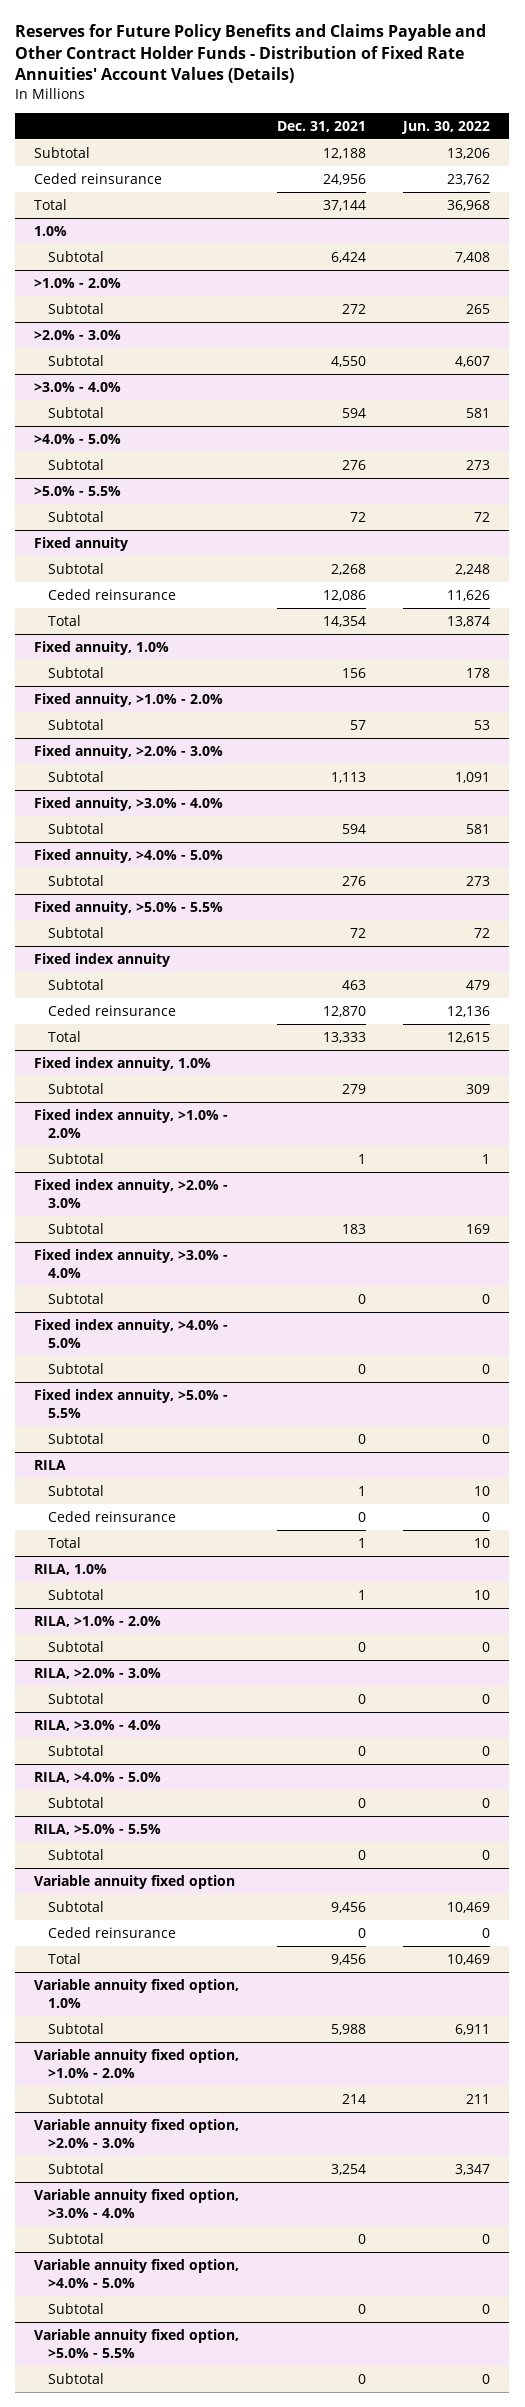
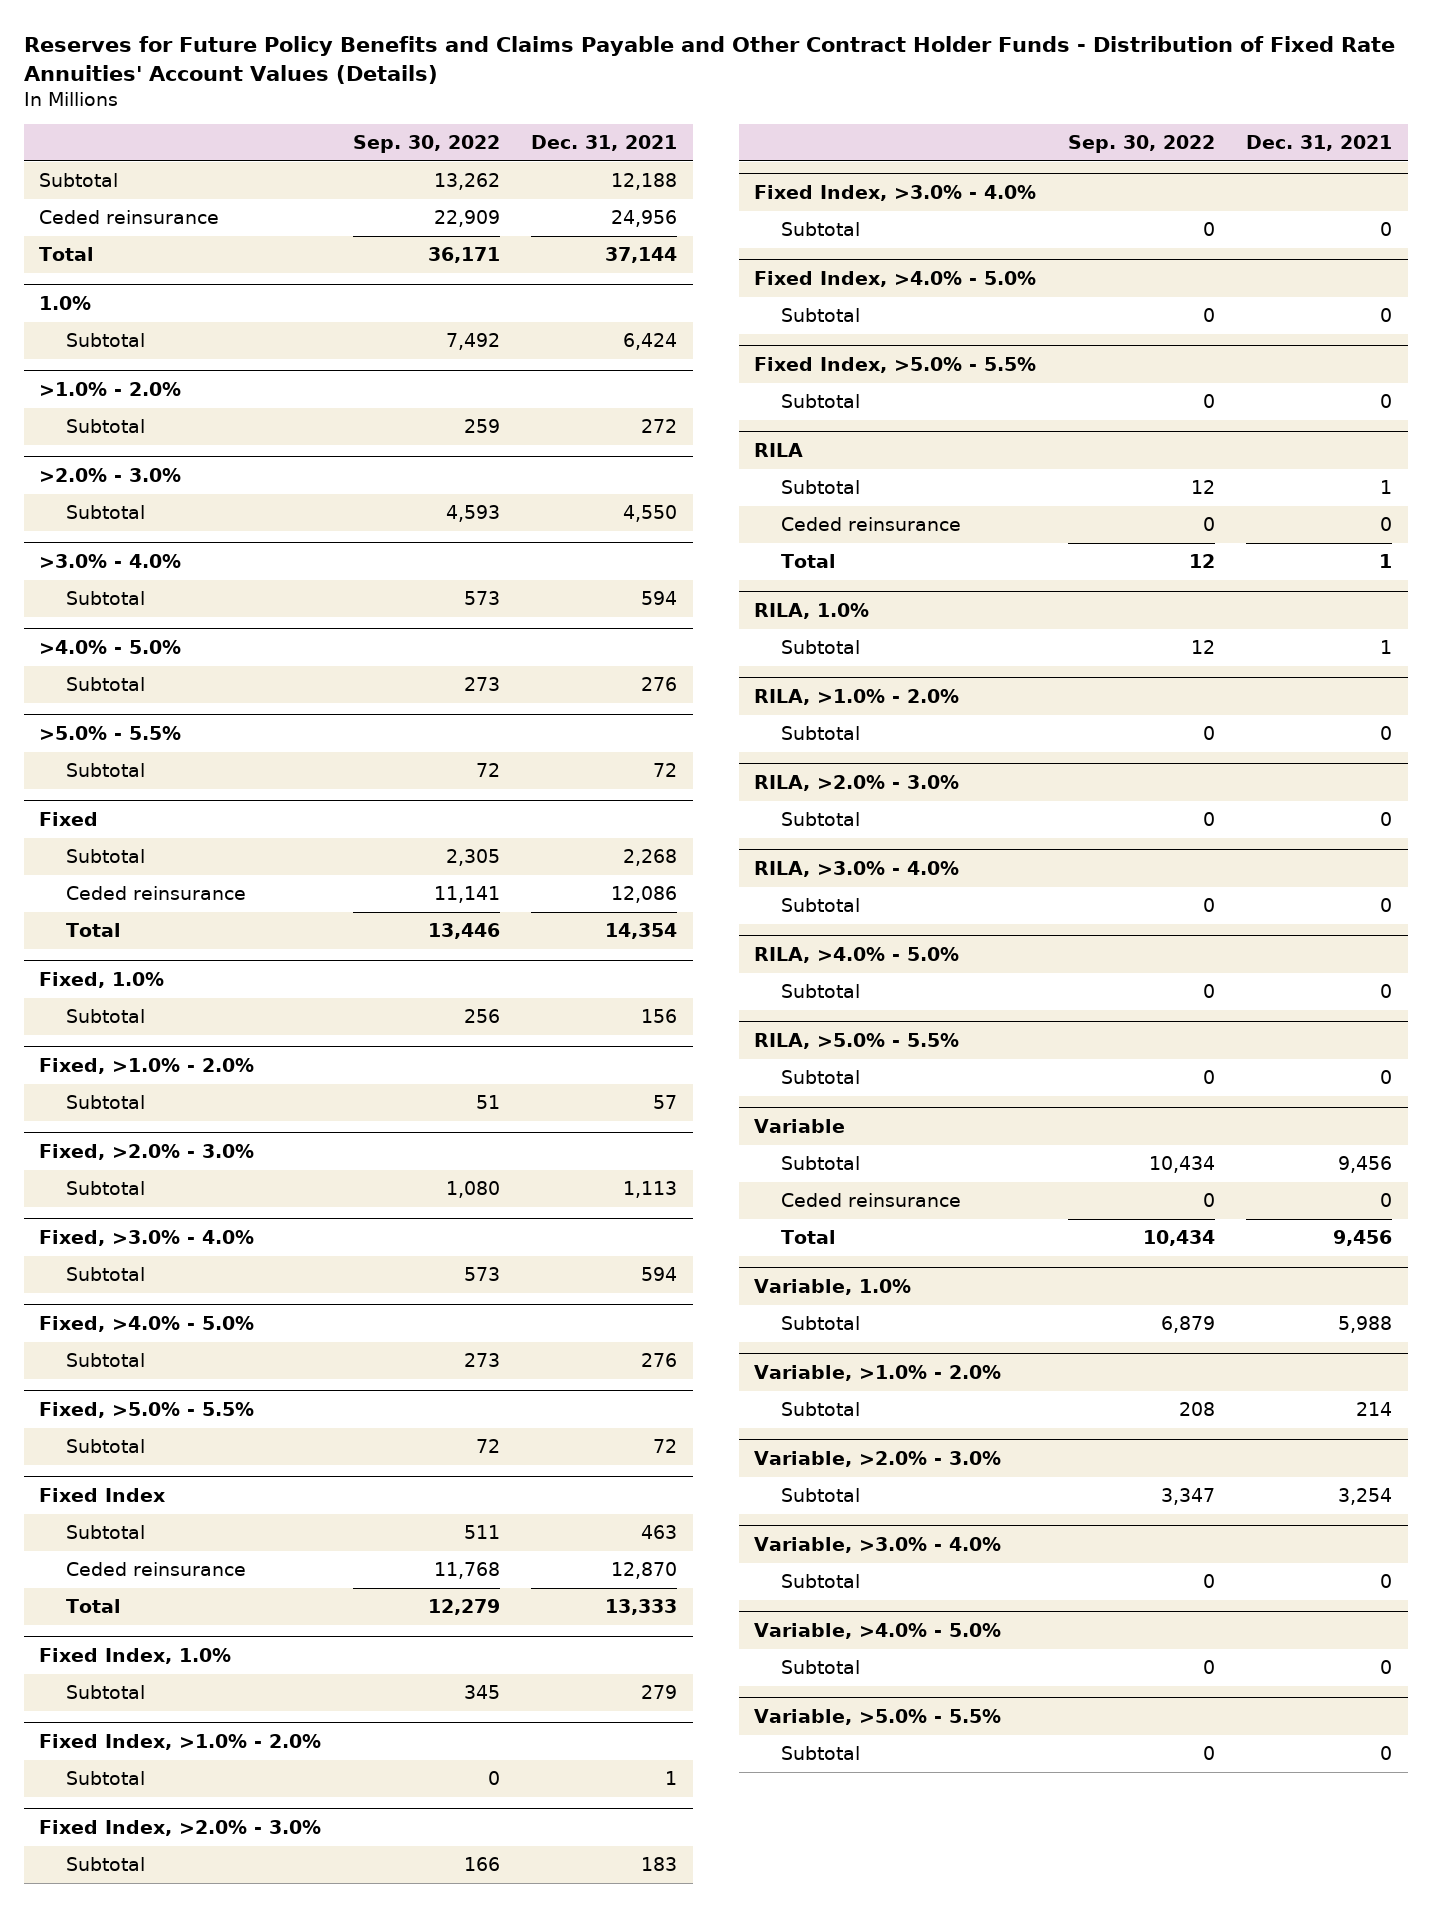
- | Dec. 31, 2021 | Jun. 30, 2022
+ | Sep. 30, 2022 | Dec. 31, 2021
- Fixed annuity
+ Fixed
- Fixed annuity, 1.0%
+ Fixed, 1.0%
- Fixed annuity, >1.0% - 2.0%
+ Fixed, >1.0% - 2.0%
- Fixed annuity, >2.0% - 3.0%
+ Fixed, >2.0% - 3.0%
- Fixed annuity, >3.0% - 4.0%
+ Fixed, >3.0% - 4.0%
- Fixed annuity, >4.0% - 5.0%
+ Fixed, >4.0% - 5.0%
- Fixed annuity, >5.0% - 5.5%
+ Fixed, >5.0% - 5.5%
- Fixed index annuity
+ Fixed Index
- Fixed index annuity, 1.0%
+ Fixed Index, 1.0%
- Fixed index annuity, >1.0% - 2.0%
+ Fixed Index, >1.0% - 2.0%
- Fixed index annuity, >2.0% - 3.0%
+ Fixed Index, >2.0% - 3.0%
- Fixed index annuity, >3.0% - 4.0%
+ Fixed Index, >3.0% - 4.0%
- Fixed index annuity, >4.0% - 5.0%
+ Fixed Index, >4.0% - 5.0%
- Fixed index annuity, >5.0% - 5.5%
+ Fixed Index, >5.0% - 5.5%
- Variable annuity fixed option
+ Variable
- Variable annuity fixed option, 1.0%
+ Variable, 1.0%
- Variable annuity fixed option, >1.0% - 2.0%
+ Variable, >1.0% - 2.0%
- Variable annuity fixed option, >2.0% - 3.0%
+ Variable, >2.0% - 3.0%
- Variable annuity fixed option, >3.0% - 4.0%
+ Variable, >3.0% - 4.0%
- Variable annuity fixed option, >4.0% - 5.0%
+ Variable, >4.0% - 5.0%
- Variable annuity fixed option, >5.0% - 5.5%
+ Variable, >5.0% - 5.5%

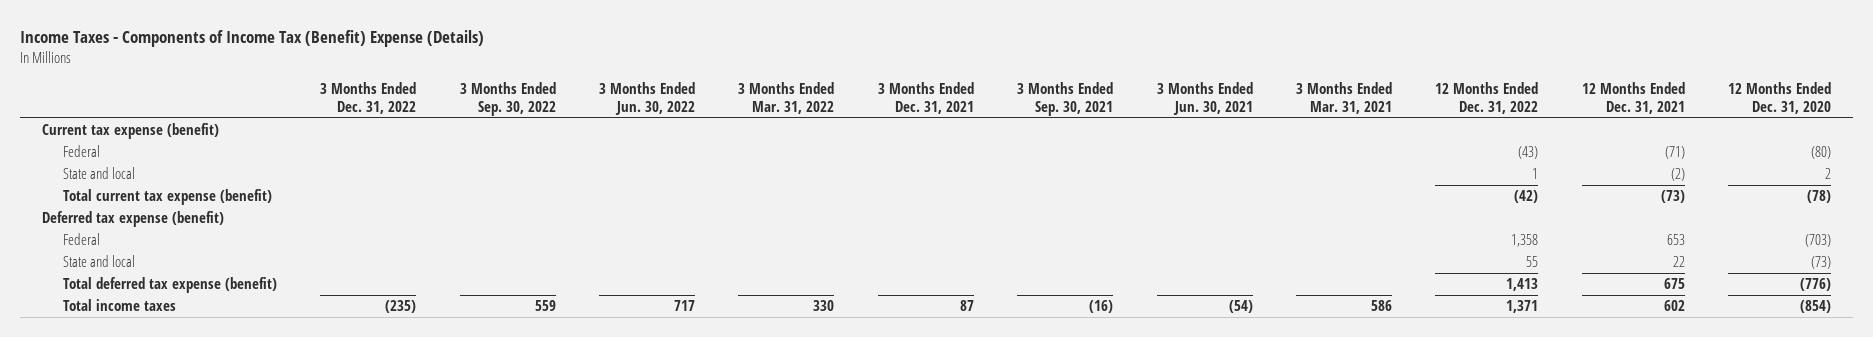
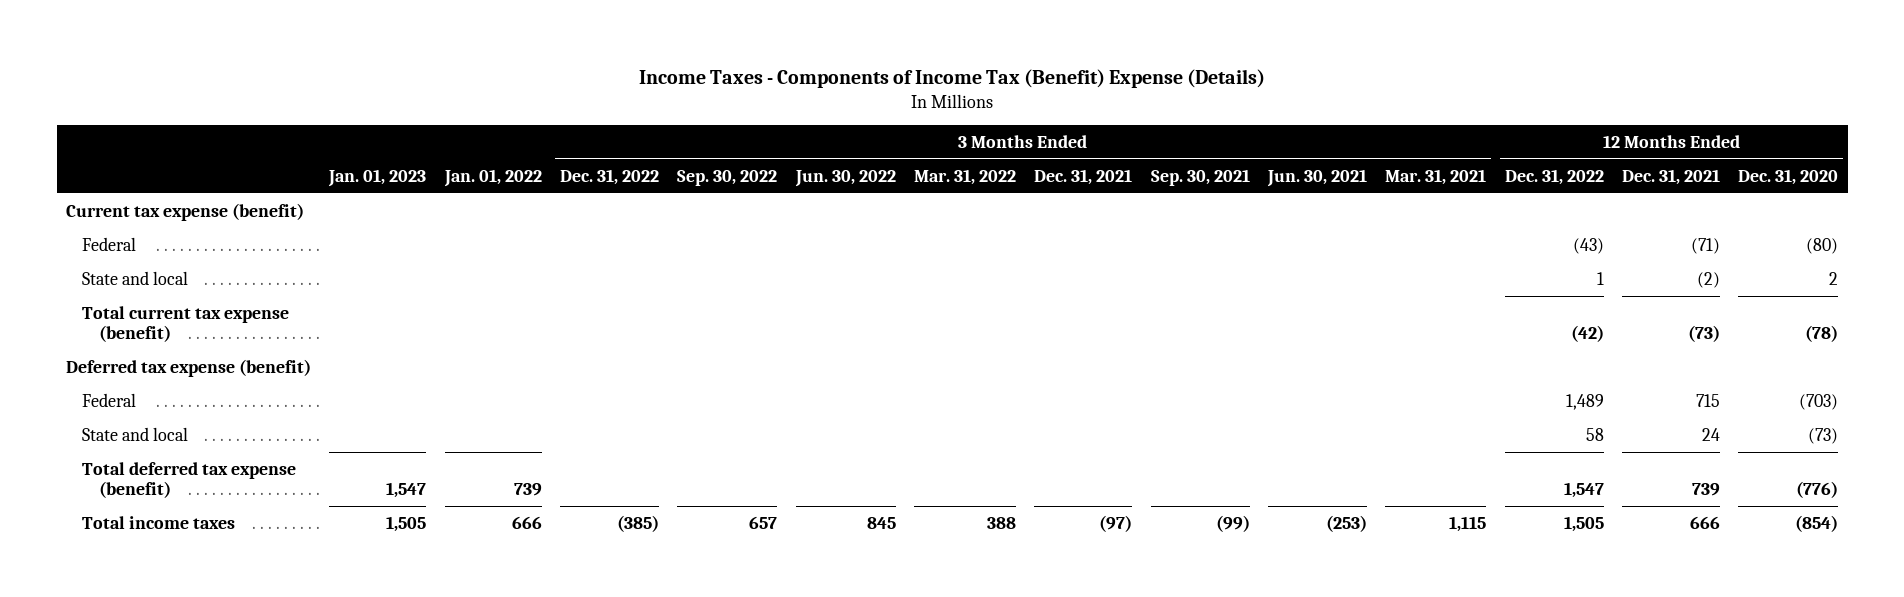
- | 3 Months Ended Dec. 31, 2022 | 3 Months Ended Sep. 30, 2022 | 3 Months Ended Jun. 30, 2022 | 3 Months Ended Mar. 31, 2022 | 3 Months Ended Dec. 31, 2021 | 3 Months Ended Sep. 30, 2021 | 3 Months Ended Jun. 30, 2021 | 3 Months Ended Mar. 31, 2021 | 12 Months Ended Dec. 31, 2022 | 12 Months Ended Dec. 31, 2021 | 12 Months Ended Dec. 31, 2020
+ | Jan. 01, 2023 | Jan. 01, 2022 | 3 Months Ended Dec. 31, 2022 | 3 Months Ended Sep. 30, 2022 | 3 Months Ended Jun. 30, 2022 | 3 Months Ended Mar. 31, 2022 | 3 Months Ended Dec. 31, 2021 | 3 Months Ended Sep. 30, 2021 | 3 Months Ended Jun. 30, 2021 | 3 Months Ended Mar. 31, 2021 | 12 Months Ended Dec. 31, 2022 | 12 Months Ended Dec. 31, 2021 | 12 Months Ended Dec. 31, 2020
- Federal | | | | | | | | | 1,358 | 653 | (703)
- State and local | | | | | | | | | 55 | 22 | (73)
- Total deferred tax expense (benefit) | | | | | | | | | 1,413 | 675 | (776)
- Total income taxes | (235) | 559 | 717 | 330 | 87 | (16) | (54) | 586 | 1,371 | 602 | (854)
+ Federal | | | | | | | | | | | 1,489 | 715 | (703)
+ State and local | | | | | | | | | | | 58 | 24 | (73)
+ Total deferred tax expense (benefit) | 1,547 | 739 | | | | | | | | | 1,547 | 739 | (776)
+ Total income taxes | 1,505 | 666 | (385) | 657 | 845 | 388 | (97) | (99) | (253) | 1,115 | 1,505 | 666 | (854)

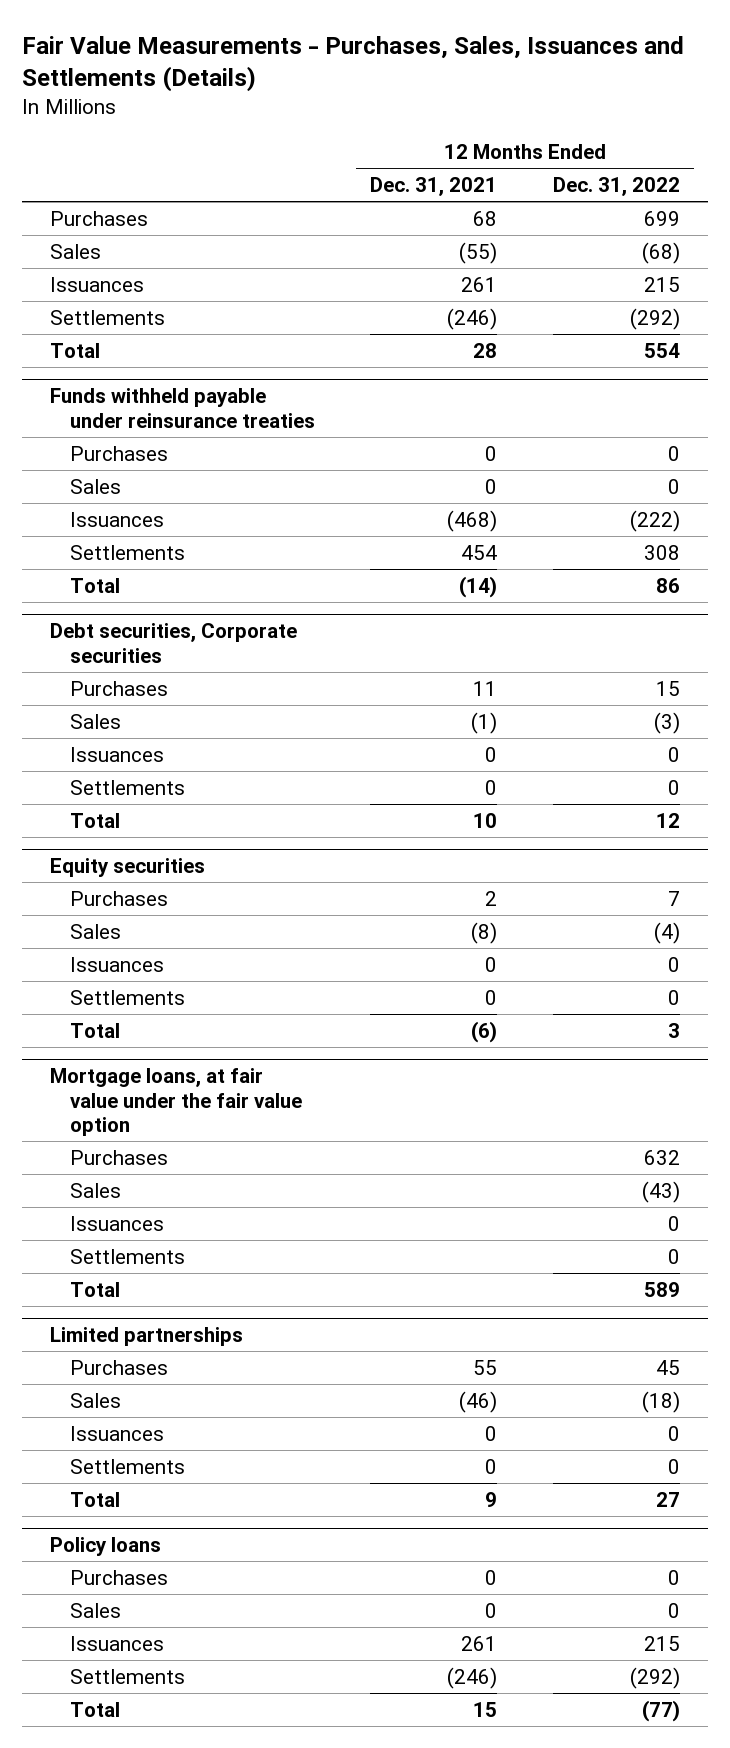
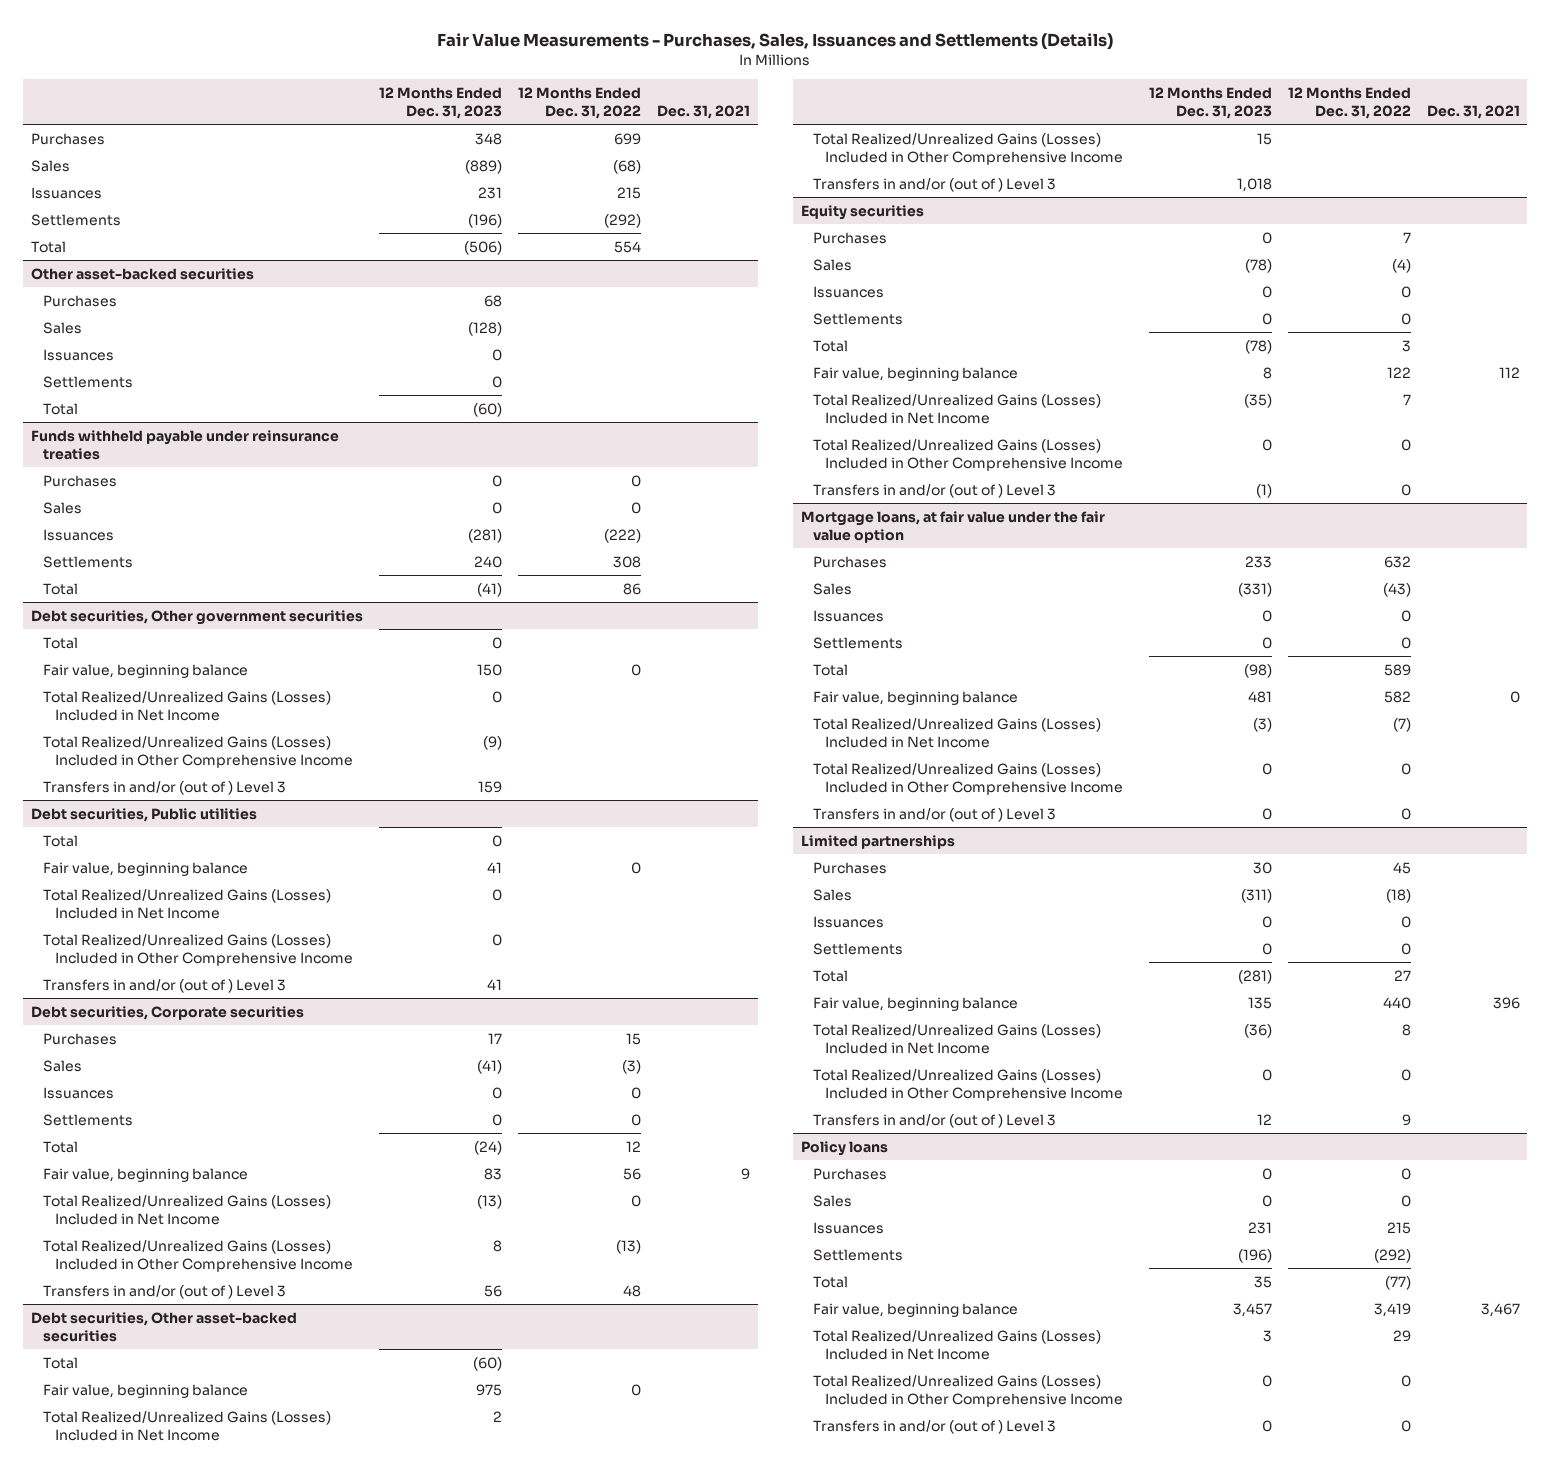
- | 12 Months Ended Dec. 31, 2021 | 12 Months Ended Dec. 31, 2022
+ | 12 Months Ended Dec. 31, 2023 | 12 Months Ended Dec. 31, 2022 | Dec. 31, 2021
+ Other asset-backed securities
+ Purchases | 68 | |
+ Sales | (128) | |
+ Issuances | 0 | |
+ Settlements | 0 | |
+ Total | (60) | |
+ Debt securities, Other government securities
+ Total | 0 | |
+ Fair value, beginning balance | 150 | 0 |
+ Total Realized/Unrealized Gains (Losses) Included in Net Income | 0 | |
+ Total Realized/Unrealized Gains (Losses) Included in Other Comprehensive Income | (9) | |
+ Transfers in and/or (out of ) Level 3 | 159 | |
+ Debt securities, Public utilities
+ Total | 0 | |
+ Fair value, beginning balance | 41 | 0 |
+ Total Realized/Unrealized Gains (Losses) Included in Net Income | 0 | |
+ Total Realized/Unrealized Gains (Losses) Included in Other Comprehensive Income | 0 | |
+ Transfers in and/or (out of ) Level 3 | 41 | |
@ Debt securities, Corporate securities
+ Fair value, beginning balance | 83 | 56 | 9
+ Total Realized/Unrealized Gains (Losses) Included in Net Income | (13) | 0 |
+ Total Realized/Unrealized Gains (Losses) Included in Other Comprehensive Income | 8 | (13) |
+ Transfers in and/or (out of ) Level 3 | 56 | 48 |
+ Debt securities, Other asset-backed securities
+ Total | (60) | |
+ Fair value, beginning balance | 975 | 0 |
+ Total Realized/Unrealized Gains (Losses) Included in Net Income | 2 | |
+ Total Realized/Unrealized Gains (Losses) Included in Other Comprehensive Income | 15 | |
+ Transfers in and/or (out of ) Level 3 | 1,018 | |
@ Equity securities
+ Fair value, beginning balance | 8 | 122 | 112
+ Total Realized/Unrealized Gains (Losses) Included in Net Income | (35) | 7 |
+ Total Realized/Unrealized Gains (Losses) Included in Other Comprehensive Income | 0 | 0 |
+ Transfers in and/or (out of ) Level 3 | (1) | 0 |
@ Mortgage loans, at fair value under the fair value option
+ Fair value, beginning balance | 481 | 582 | 0
+ Total Realized/Unrealized Gains (Losses) Included in Net Income | (3) | (7) |
+ Total Realized/Unrealized Gains (Losses) Included in Other Comprehensive Income | 0 | 0 |
+ Transfers in and/or (out of ) Level 3 | 0 | 0 |
@ Limited partnerships
+ Fair value, beginning balance | 135 | 440 | 396
+ Total Realized/Unrealized Gains (Losses) Included in Net Income | (36) | 8 |
+ Total Realized/Unrealized Gains (Losses) Included in Other Comprehensive Income | 0 | 0 |
+ Transfers in and/or (out of ) Level 3 | 12 | 9 |
@ Policy loans
+ Fair value, beginning balance | 3,457 | 3,419 | 3,467
+ Total Realized/Unrealized Gains (Losses) Included in Net Income | 3 | 29 |
+ Total Realized/Unrealized Gains (Losses) Included in Other Comprehensive Income | 0 | 0 |
+ Transfers in and/or (out of ) Level 3 | 0 | 0 |

